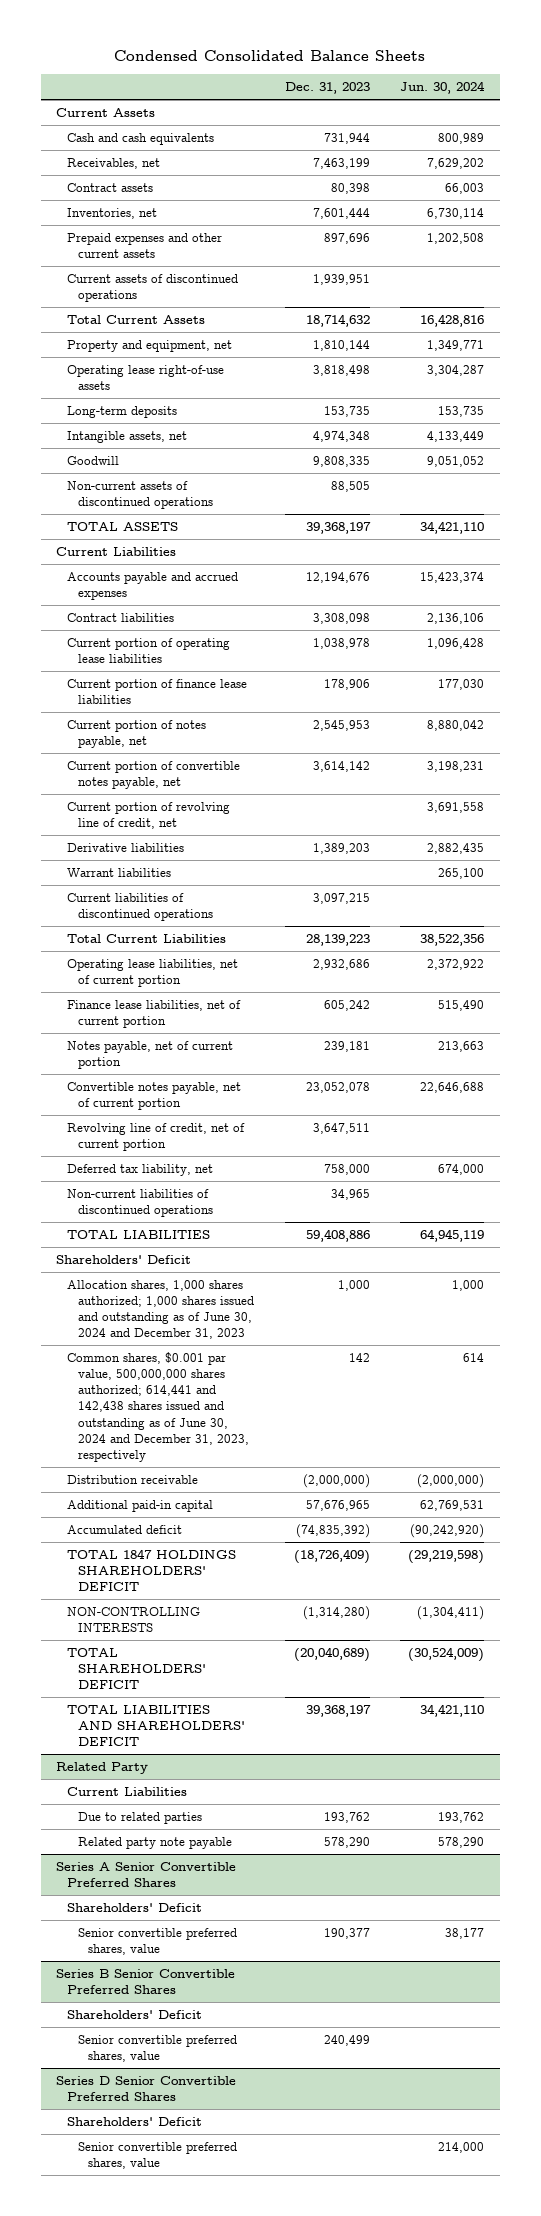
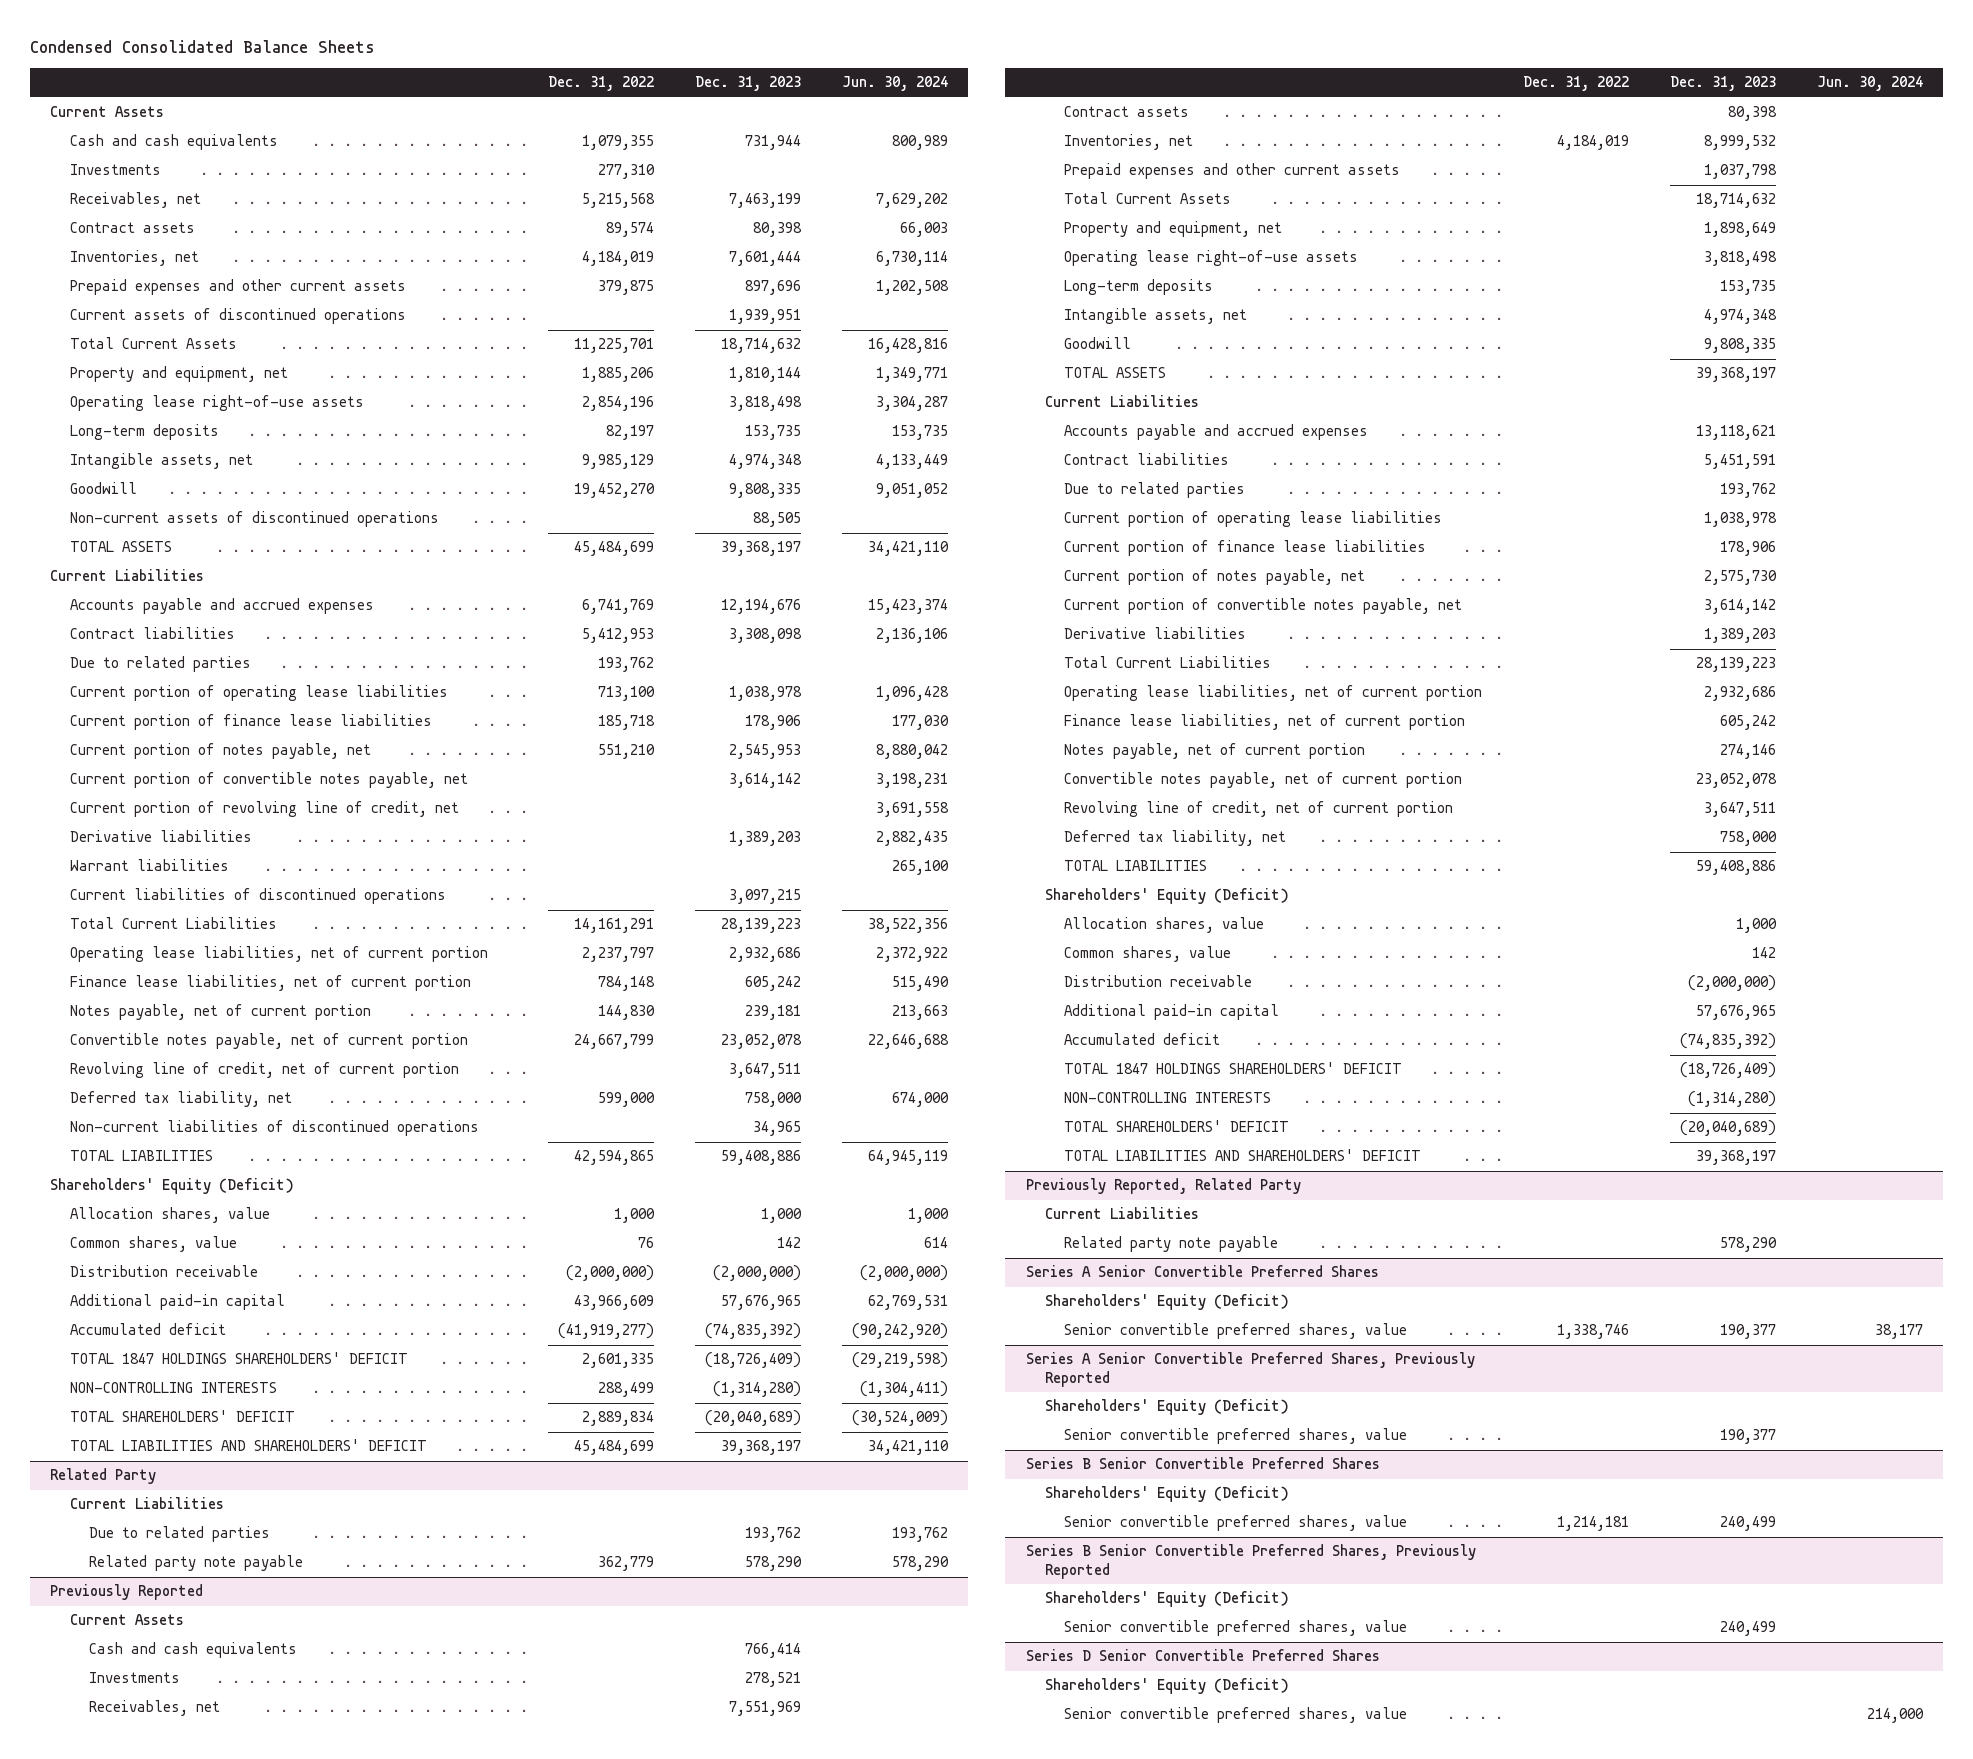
- | Dec. 31, 2023 | Jun. 30, 2024
+ | Dec. 31, 2022 | Dec. 31, 2023 | Jun. 30, 2024
+ Investments | 277,310 | |
+ Due to related parties | 193,762 | |
- Shareholders' Deficit
- Allocation shares, 1,000 shares authorized; 1,000 shares issued and outstanding as of June 30, 2024 and December 31, 2023 | 1,000 | 1,000
- Common shares, $0.001 par value, 500,000,000 shares authorized; 614,441 and 142,438 shares issued and outstanding as of June 30, 2024 and December 31, 2023, respectively | 142 | 614
+ Shareholders' Equity (Deficit)
+ Allocation shares, value | 1,000 | 1,000 | 1,000
+ Common shares, value | 76 | 142 | 614
+ Previously Reported
+ Current Assets
+ Cash and cash equivalents | | 766,414 |
+ Investments | | 278,521 |
+ Receivables, net | | 7,551,969 |
+ Contract assets | | 80,398 |
+ Inventories, net | 4,184,019 | 8,999,532 |
+ Prepaid expenses and other current assets | | 1,037,798 |
+ Total Current Assets | | 18,714,632 |
+ Property and equipment, net | | 1,898,649 |
+ Operating lease right-of-use assets | | 3,818,498 |
+ Long-term deposits | | 153,735 |
+ Intangible assets, net | | 4,974,348 |
+ Goodwill | | 9,808,335 |
+ TOTAL ASSETS | | 39,368,197 |
+ Current Liabilities
+ Accounts payable and accrued expenses | | 13,118,621 |
+ Contract liabilities | | 5,451,591 |
+ Due to related parties | | 193,762 |
+ Current portion of operating lease liabilities | | 1,038,978 |
+ Current portion of finance lease liabilities | | 178,906 |
+ Current portion of notes payable, net | | 2,575,730 |
+ Current portion of convertible notes payable, net | | 3,614,142 |
+ Derivative liabilities | | 1,389,203 |
+ Total Current Liabilities | | 28,139,223 |
+ Operating lease liabilities, net of current portion | | 2,932,686 |
+ Finance lease liabilities, net of current portion | | 605,242 |
+ Notes payable, net of current portion | | 274,146 |
+ Convertible notes payable, net of current portion | | 23,052,078 |
+ Revolving line of credit, net of current portion | | 3,647,511 |
+ Deferred tax liability, net | | 758,000 |
+ TOTAL LIABILITIES | | 59,408,886 |
+ Shareholders' Equity (Deficit)
+ Allocation shares, value | | 1,000 |
+ Common shares, value | | 142 |
+ Distribution receivable | | (2,000,000) |
+ Additional paid-in capital | | 57,676,965 |
+ Accumulated deficit | | (74,835,392) |
+ TOTAL 1847 HOLDINGS SHAREHOLDERS' DEFICIT | | (18,726,409) |
+ NON-CONTROLLING INTERESTS | | (1,314,280) |
+ TOTAL SHAREHOLDERS' DEFICIT | | (20,040,689) |
+ TOTAL LIABILITIES AND SHAREHOLDERS' DEFICIT | | 39,368,197 |
+ Previously Reported, Related Party
+ Current Liabilities
+ Related party note payable | | 578,290 |
@ Series A Senior Convertible Preferred Shares
- Shareholders' Deficit
+ Shareholders' Equity (Deficit)
+ Series A Senior Convertible Preferred Shares, Previously Reported
+ Shareholders' Equity (Deficit)
+ Senior convertible preferred shares, value | | 190,377 |
@ Series B Senior Convertible Preferred Shares
- Shareholders' Deficit
+ Shareholders' Equity (Deficit)
+ Series B Senior Convertible Preferred Shares, Previously Reported
+ Shareholders' Equity (Deficit)
+ Senior convertible preferred shares, value | | 240,499 |
@ Series D Senior Convertible Preferred Shares
- Shareholders' Deficit
+ Shareholders' Equity (Deficit)

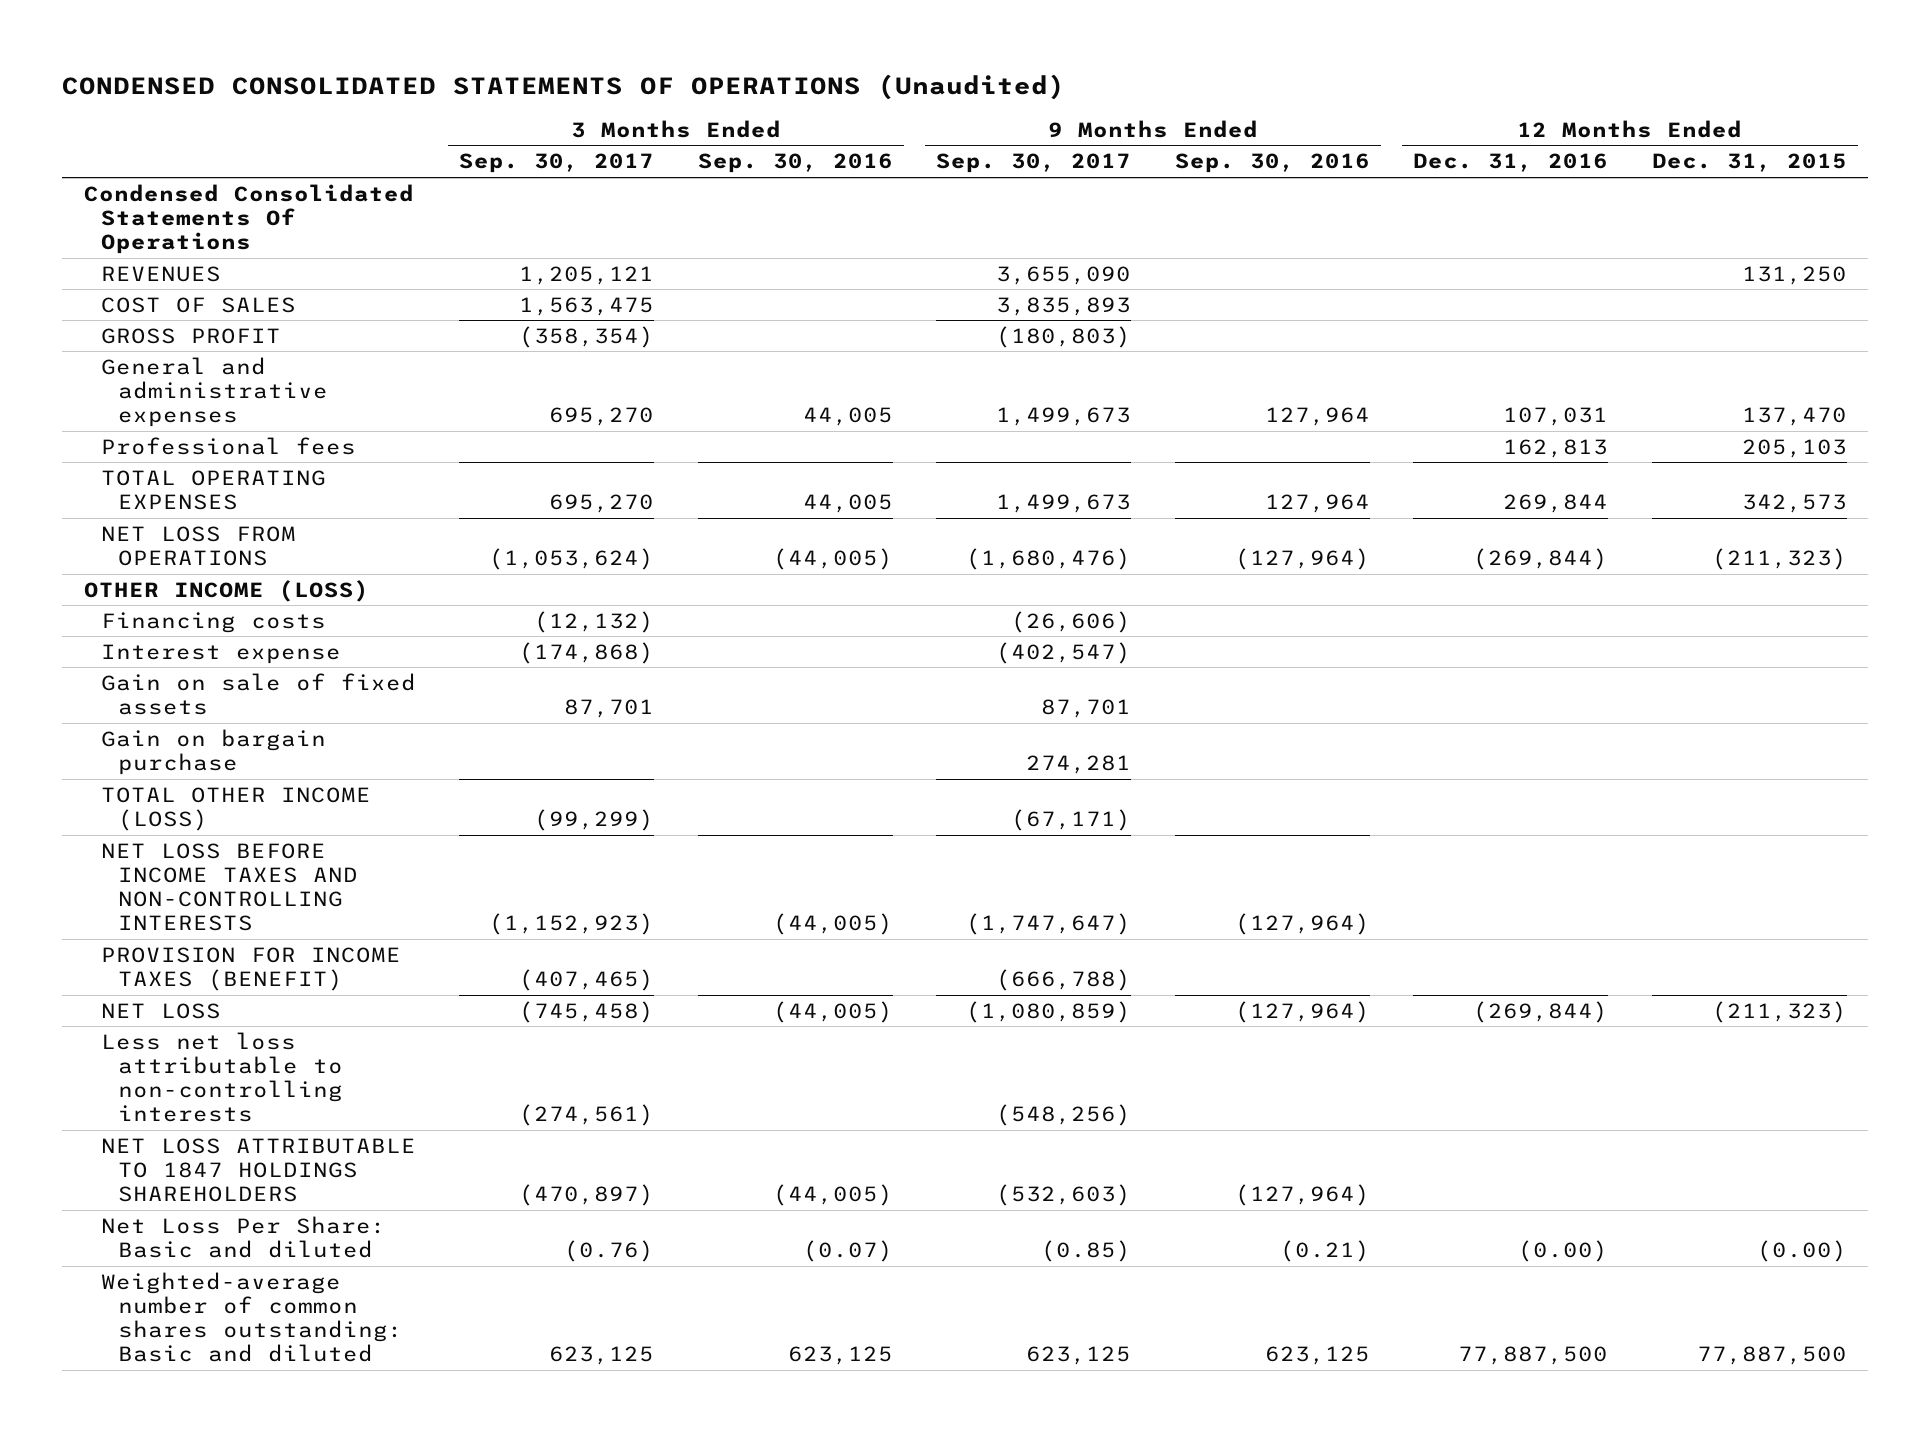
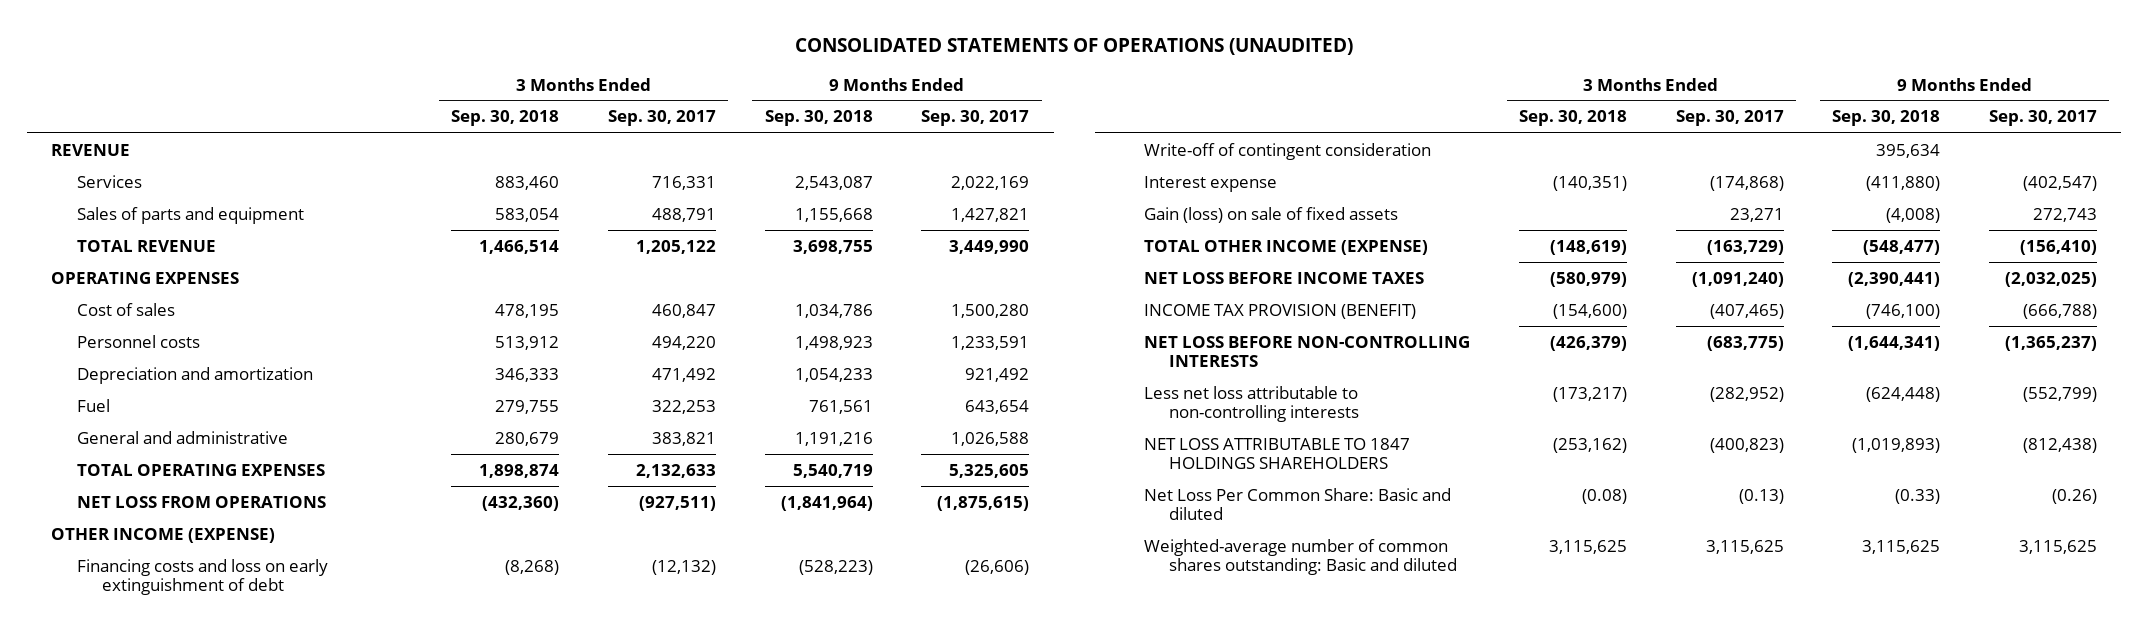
- CONDENSED CONSOLIDATED STATEMENTS OF OPERATIONS (Unaudited)
+ CONSOLIDATED STATEMENTS OF OPERATIONS (UNAUDITED)
- | 3 Months Ended Sep. 30, 2017 | 3 Months Ended Sep. 30, 2016 | 9 Months Ended Sep. 30, 2017 | 9 Months Ended Sep. 30, 2016 | 12 Months Ended Dec. 31, 2016 | 12 Months Ended Dec. 31, 2015
+ | 3 Months Ended Sep. 30, 2018 | 3 Months Ended Sep. 30, 2017 | 9 Months Ended Sep. 30, 2018 | 9 Months Ended Sep. 30, 2017
- Condensed Consolidated Statements Of Operations
- REVENUES | 1,205,121 | | 3,655,090 | | | 131,250
- COST OF SALES | 1,563,475 | | 3,835,893 | | |
- GROSS PROFIT | (358,354) | | (180,803) | | |
- General and administrative expenses | 695,270 | 44,005 | 1,499,673 | 127,964 | 107,031 | 137,470
- Professional fees | | | | | 162,813 | 205,103
- TOTAL OPERATING EXPENSES | 695,270 | 44,005 | 1,499,673 | 127,964 | 269,844 | 342,573
- NET LOSS FROM OPERATIONS | (1,053,624) | (44,005) | (1,680,476) | (127,964) | (269,844) | (211,323)
- OTHER INCOME (LOSS)
- Financing costs | (12,132) | | (26,606) | | |
+ REVENUE
+ Services | 883,460 | 716,331 | 2,543,087 | 2,022,169
+ Sales of parts and equipment | 583,054 | 488,791 | 1,155,668 | 1,427,821
+ TOTAL REVENUE | 1,466,514 | 1,205,122 | 3,698,755 | 3,449,990
+ OPERATING EXPENSES
+ Cost of sales | 478,195 | 460,847 | 1,034,786 | 1,500,280
+ Personnel costs | 513,912 | 494,220 | 1,498,923 | 1,233,591
+ Depreciation and amortization | 346,333 | 471,492 | 1,054,233 | 921,492
+ Fuel | 279,755 | 322,253 | 761,561 | 643,654
+ General and administrative | 280,679 | 383,821 | 1,191,216 | 1,026,588
+ TOTAL OPERATING EXPENSES | 1,898,874 | 2,132,633 | 5,540,719 | 5,325,605
+ NET LOSS FROM OPERATIONS | (432,360) | (927,511) | (1,841,964) | (1,875,615)
+ OTHER INCOME (EXPENSE)
+ Financing costs and loss on early extinguishment of debt | (8,268) | (12,132) | (528,223) | (26,606)
+ Write-off of contingent consideration | | | 395,634 |
- Gain on sale of fixed assets | 87,701 | | 87,701 | | |
- Gain on bargain purchase | | | 274,281 | | |
- TOTAL OTHER INCOME (LOSS) | (99,299) | | (67,171) | | |
- NET LOSS BEFORE INCOME TAXES AND NON-CONTROLLING INTERESTS | (1,152,923) | (44,005) | (1,747,647) | (127,964) | |
- PROVISION FOR INCOME TAXES (BENEFIT) | (407,465) | | (666,788) | | |
- NET LOSS | (745,458) | (44,005) | (1,080,859) | (127,964) | (269,844) | (211,323)
- Less net loss attributable to non-controlling interests | (274,561) | | (548,256) | | |
- NET LOSS ATTRIBUTABLE TO 1847 HOLDINGS SHAREHOLDERS | (470,897) | (44,005) | (532,603) | (127,964) | |
- Net Loss Per Share: Basic and diluted | (0.76) | (0.07) | (0.85) | (0.21) | (0.00) | (0.00)
- Weighted-average number of common shares outstanding: Basic and diluted | 623,125 | 623,125 | 623,125 | 623,125 | 77,887,500 | 77,887,500
+ Gain (loss) on sale of fixed assets | | 23,271 | (4,008) | 272,743
+ TOTAL OTHER INCOME (EXPENSE) | (148,619) | (163,729) | (548,477) | (156,410)
+ NET LOSS BEFORE INCOME TAXES | (580,979) | (1,091,240) | (2,390,441) | (2,032,025)
+ INCOME TAX PROVISION (BENEFIT) | (154,600) | (407,465) | (746,100) | (666,788)
+ NET LOSS BEFORE NON-CONTROLLING INTERESTS | (426,379) | (683,775) | (1,644,341) | (1,365,237)
+ Less net loss attributable to non-controlling interests | (173,217) | (282,952) | (624,448) | (552,799)
+ NET LOSS ATTRIBUTABLE TO 1847 HOLDINGS SHAREHOLDERS | (253,162) | (400,823) | (1,019,893) | (812,438)
+ Net Loss Per Common Share: Basic and diluted | (0.08) | (0.13) | (0.33) | (0.26)
+ Weighted-average number of common shares outstanding: Basic and diluted | 3,115,625 | 3,115,625 | 3,115,625 | 3,115,625

